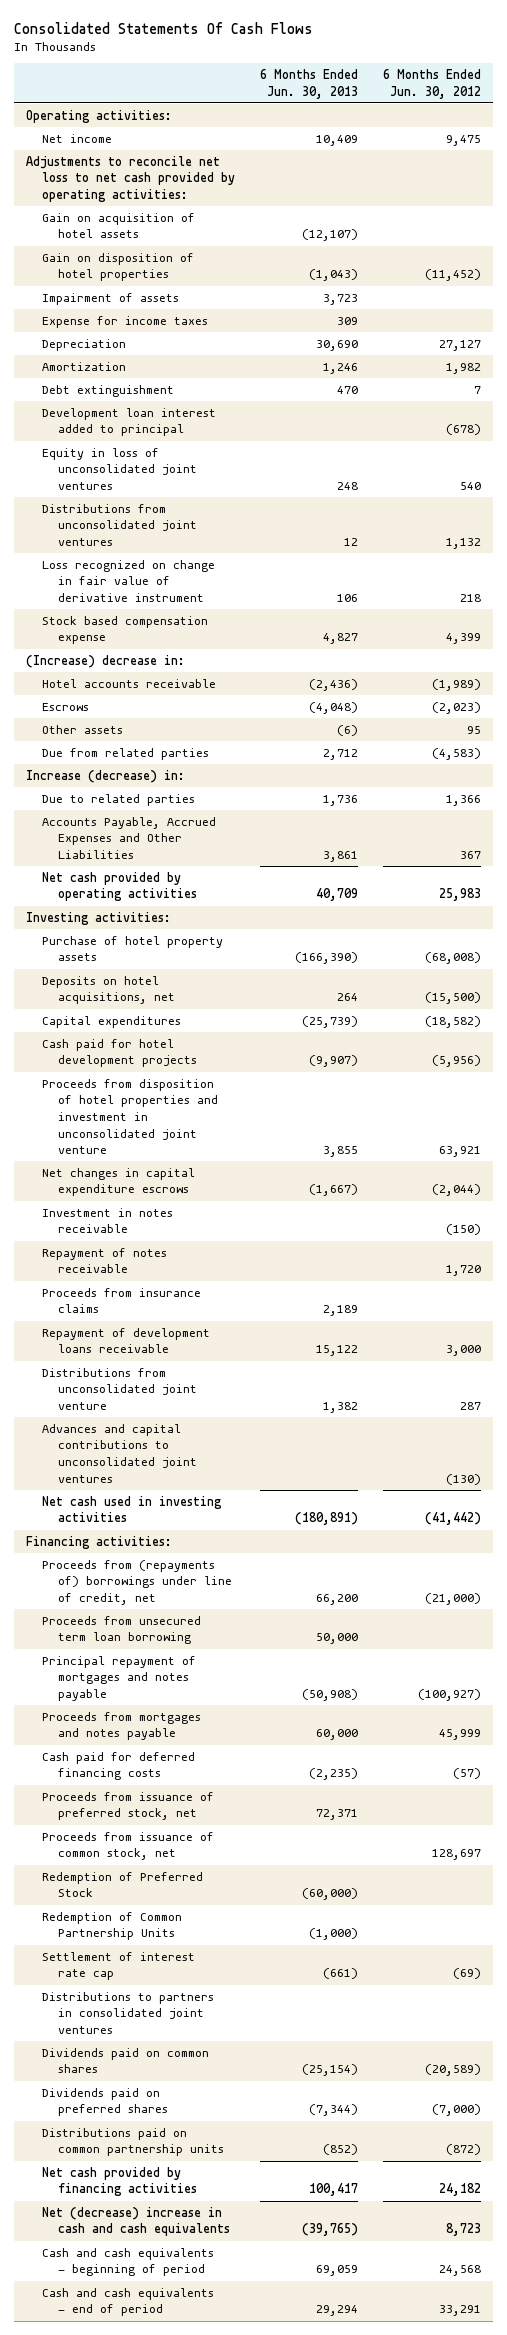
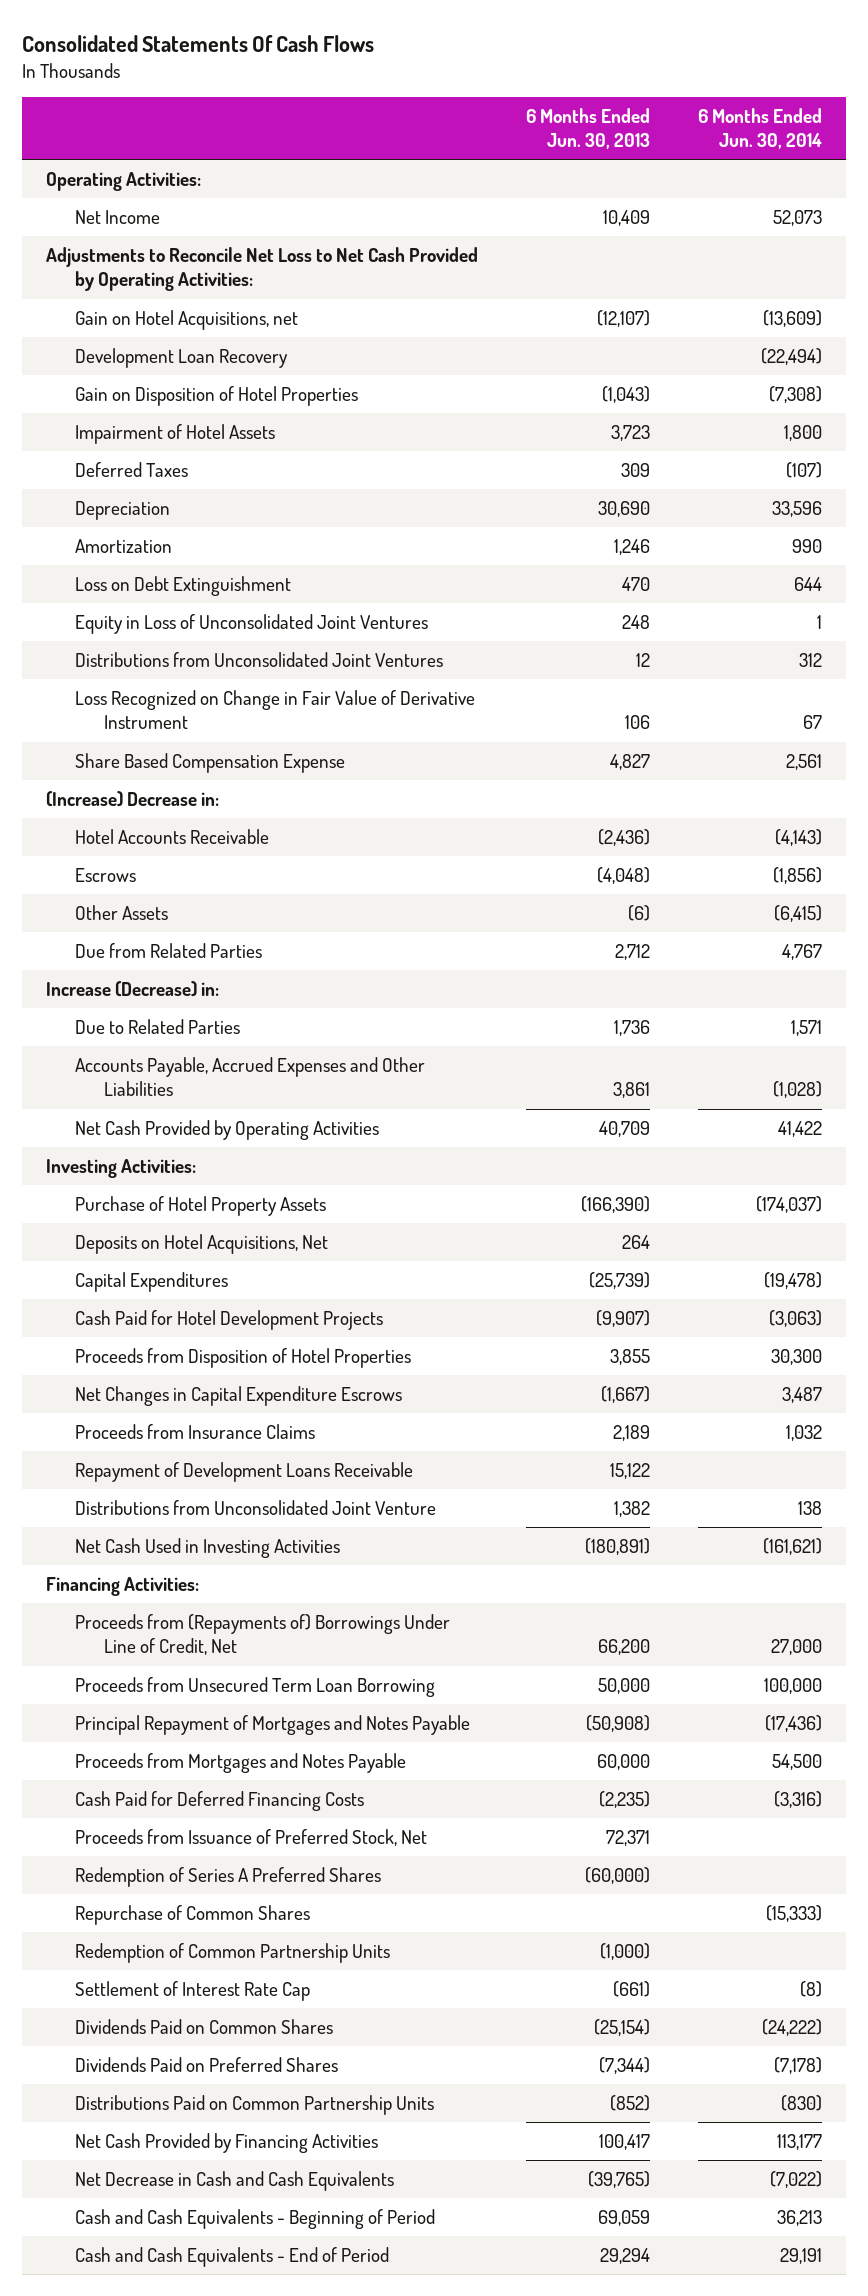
- | 6 Months Ended Jun. 30, 2013 | 6 Months Ended Jun. 30, 2012
+ | 6 Months Ended Jun. 30, 2013 | 6 Months Ended Jun. 30, 2014
- Operating activities:
- Net income | 10,409 | 9,475
- Adjustments to reconcile net loss to net cash provided by operating activities:
- Gain on acquisition of hotel assets | (12,107) |
- Gain on disposition of hotel properties | (1,043) | (11,452)
- Impairment of assets | 3,723 |
- Expense for income taxes | 309 |
+ Operating Activities:
+ Net Income | 10,409 | 52,073
+ Adjustments to Reconcile Net Loss to Net Cash Provided by Operating Activities:
+ Gain on Hotel Acquisitions, net | (12,107) | (13,609)
+ Development Loan Recovery | | (22,494)
+ Gain on Disposition of Hotel Properties | (1,043) | (7,308)
+ Impairment of Hotel Assets | 3,723 | 1,800
+ Deferred Taxes | 309 | (107)
- Debt extinguishment | 470 | 7
- Development loan interest added to principal | | (678)
- Equity in loss of unconsolidated joint ventures | 248 | 540
- Distributions from unconsolidated joint ventures | 12 | 1,132
- Loss recognized on change in fair value of derivative instrument | 106 | 218
- Stock based compensation expense | 4,827 | 4,399
- (Increase) decrease in:
- Hotel accounts receivable | (2,436) | (1,989)
+ Loss on Debt Extinguishment | 470 | 644
+ Equity in Loss of Unconsolidated Joint Ventures | 248 | 1
+ Distributions from Unconsolidated Joint Ventures | 12 | 312
+ Loss Recognized on Change in Fair Value of Derivative Instrument | 106 | 67
+ Share Based Compensation Expense | 4,827 | 2,561
+ (Increase) Decrease in:
+ Hotel Accounts Receivable | (2,436) | (4,143)
- Other assets | (6) | 95
- Due from related parties | 2,712 | (4,583)
- Increase (decrease) in:
- Due to related parties | 1,736 | 1,366
+ Other Assets | (6) | (6,415)
+ Due from Related Parties | 2,712 | 4,767
+ Increase (Decrease) in:
+ Due to Related Parties | 1,736 | 1,571
- Net cash provided by operating activities | 40,709 | 25,983
- Investing activities:
- Purchase of hotel property assets | (166,390) | (68,008)
- Deposits on hotel acquisitions, net | 264 | (15,500)
- Capital expenditures | (25,739) | (18,582)
- Cash paid for hotel development projects | (9,907) | (5,956)
- Proceeds from disposition of hotel properties and investment in unconsolidated joint venture | 3,855 | 63,921
- Net changes in capital expenditure escrows | (1,667) | (2,044)
- Investment in notes receivable | | (150)
- Repayment of notes receivable | | 1,720
- Proceeds from insurance claims | 2,189 |
- Repayment of development loans receivable | 15,122 | 3,000
- Distributions from unconsolidated joint venture | 1,382 | 287
- Advances and capital contributions to unconsolidated joint ventures | | (130)
- Net cash used in investing activities | (180,891) | (41,442)
- Financing activities:
- Proceeds from (repayments of) borrowings under line of credit, net | 66,200 | (21,000)
- Proceeds from unsecured term loan borrowing | 50,000 |
- Principal repayment of mortgages and notes payable | (50,908) | (100,927)
- Proceeds from mortgages and notes payable | 60,000 | 45,999
- Cash paid for deferred financing costs | (2,235) | (57)
- Proceeds from issuance of preferred stock, net | 72,371 |
- Proceeds from issuance of common stock, net | | 128,697
- Redemption of Preferred Stock | (60,000) |
+ Net Cash Provided by Operating Activities | 40,709 | 41,422
+ Investing Activities:
+ Purchase of Hotel Property Assets | (166,390) | (174,037)
+ Deposits on Hotel Acquisitions, Net | 264 |
+ Capital Expenditures | (25,739) | (19,478)
+ Cash Paid for Hotel Development Projects | (9,907) | (3,063)
+ Proceeds from Disposition of Hotel Properties | 3,855 | 30,300
+ Net Changes in Capital Expenditure Escrows | (1,667) | 3,487
+ Proceeds from Insurance Claims | 2,189 | 1,032
+ Repayment of Development Loans Receivable | 15,122 |
+ Distributions from Unconsolidated Joint Venture | 1,382 | 138
+ Net Cash Used in Investing Activities | (180,891) | (161,621)
+ Financing Activities:
+ Proceeds from (Repayments of) Borrowings Under Line of Credit, Net | 66,200 | 27,000
+ Proceeds from Unsecured Term Loan Borrowing | 50,000 | 100,000
+ Principal Repayment of Mortgages and Notes Payable | (50,908) | (17,436)
+ Proceeds from Mortgages and Notes Payable | 60,000 | 54,500
+ Cash Paid for Deferred Financing Costs | (2,235) | (3,316)
+ Proceeds from Issuance of Preferred Stock, Net | 72,371 |
+ Redemption of Series A Preferred Shares | (60,000) |
+ Repurchase of Common Shares | | (15,333)
- Settlement of interest rate cap | (661) | (69)
- Distributions to partners in consolidated joint ventures
- Dividends paid on common shares | (25,154) | (20,589)
- Dividends paid on preferred shares | (7,344) | (7,000)
- Distributions paid on common partnership units | (852) | (872)
- Net cash provided by financing activities | 100,417 | 24,182
- Net (decrease) increase in cash and cash equivalents | (39,765) | 8,723
- Cash and cash equivalents - beginning of period | 69,059 | 24,568
- Cash and cash equivalents - end of period | 29,294 | 33,291
+ Settlement of Interest Rate Cap | (661) | (8)
+ Dividends Paid on Common Shares | (25,154) | (24,222)
+ Dividends Paid on Preferred Shares | (7,344) | (7,178)
+ Distributions Paid on Common Partnership Units | (852) | (830)
+ Net Cash Provided by Financing Activities | 100,417 | 113,177
+ Net Decrease in Cash and Cash Equivalents | (39,765) | (7,022)
+ Cash and Cash Equivalents - Beginning of Period | 69,059 | 36,213
+ Cash and Cash Equivalents - End of Period | 29,294 | 29,191

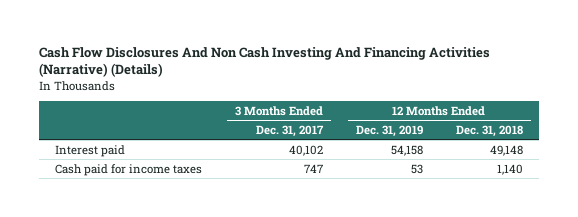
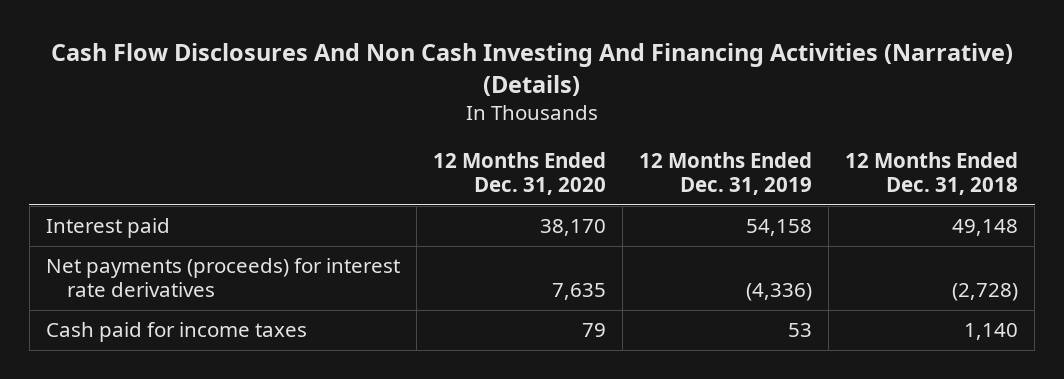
- | 3 Months Ended Dec. 31, 2017 | 12 Months Ended Dec. 31, 2019 | 12 Months Ended Dec. 31, 2018
+ | 12 Months Ended Dec. 31, 2020 | 12 Months Ended Dec. 31, 2019 | 12 Months Ended Dec. 31, 2018
+ Net payments (proceeds) for interest rate derivatives | 7,635 | (4,336) | (2,728)

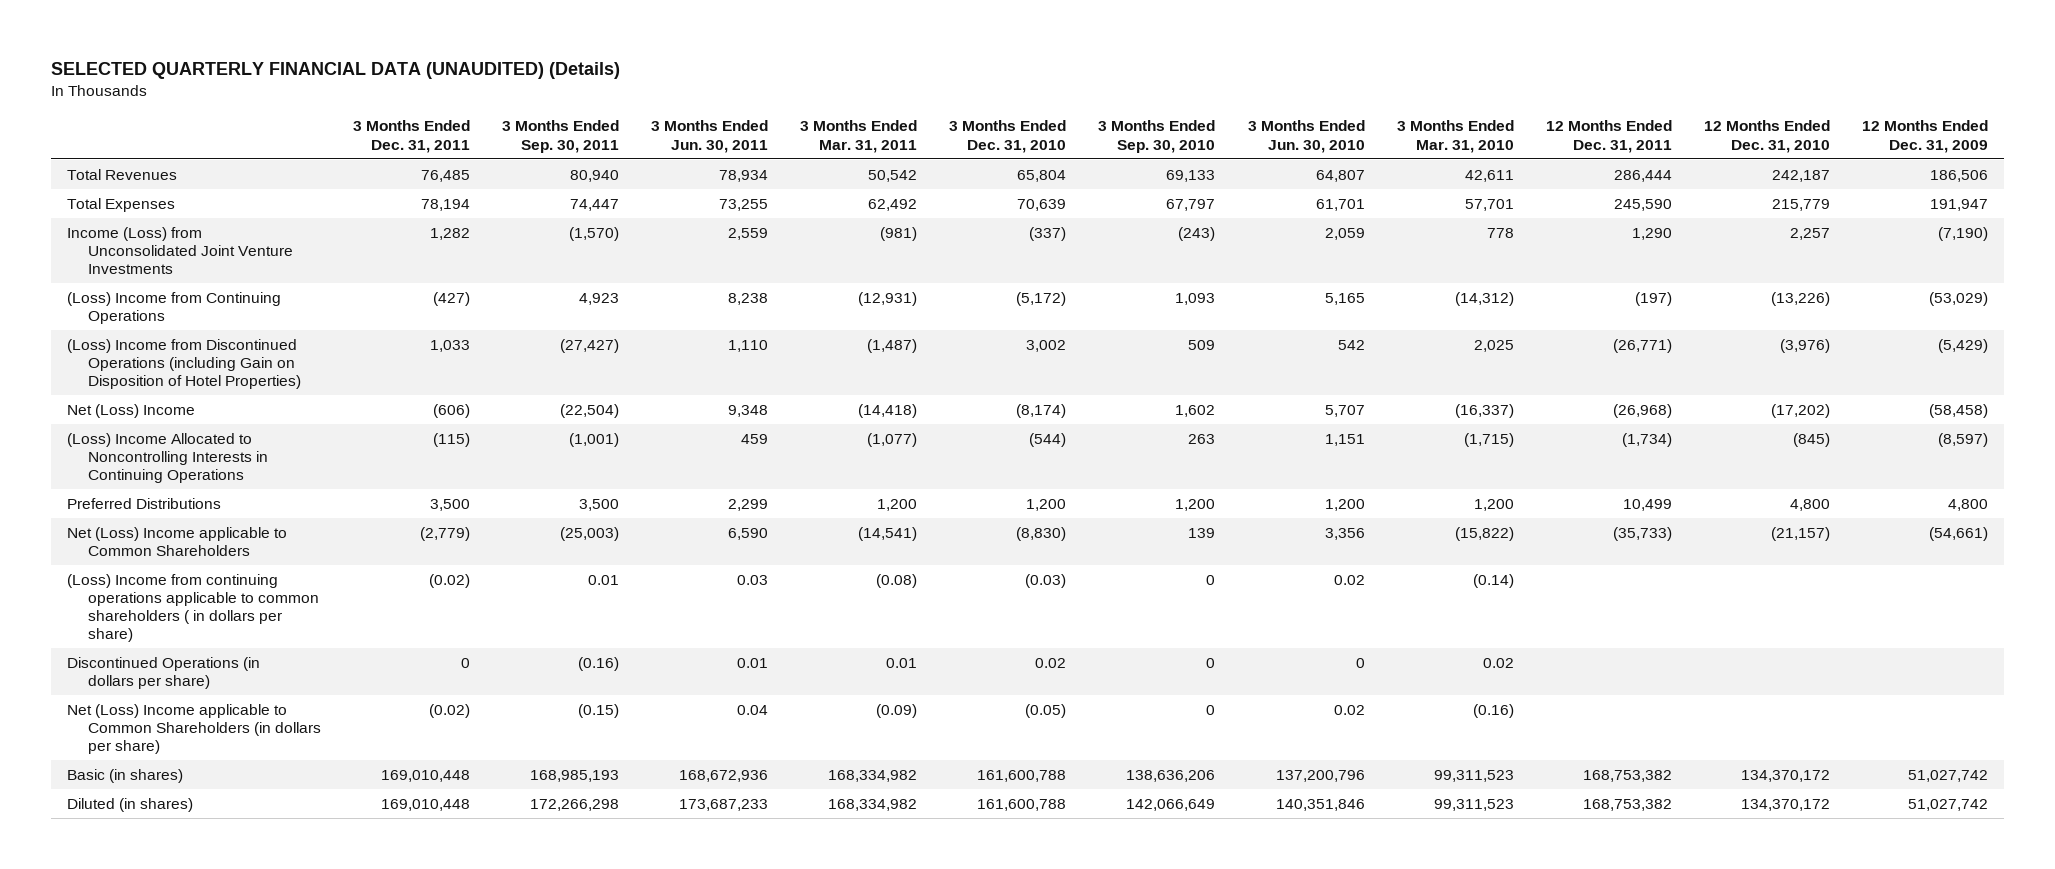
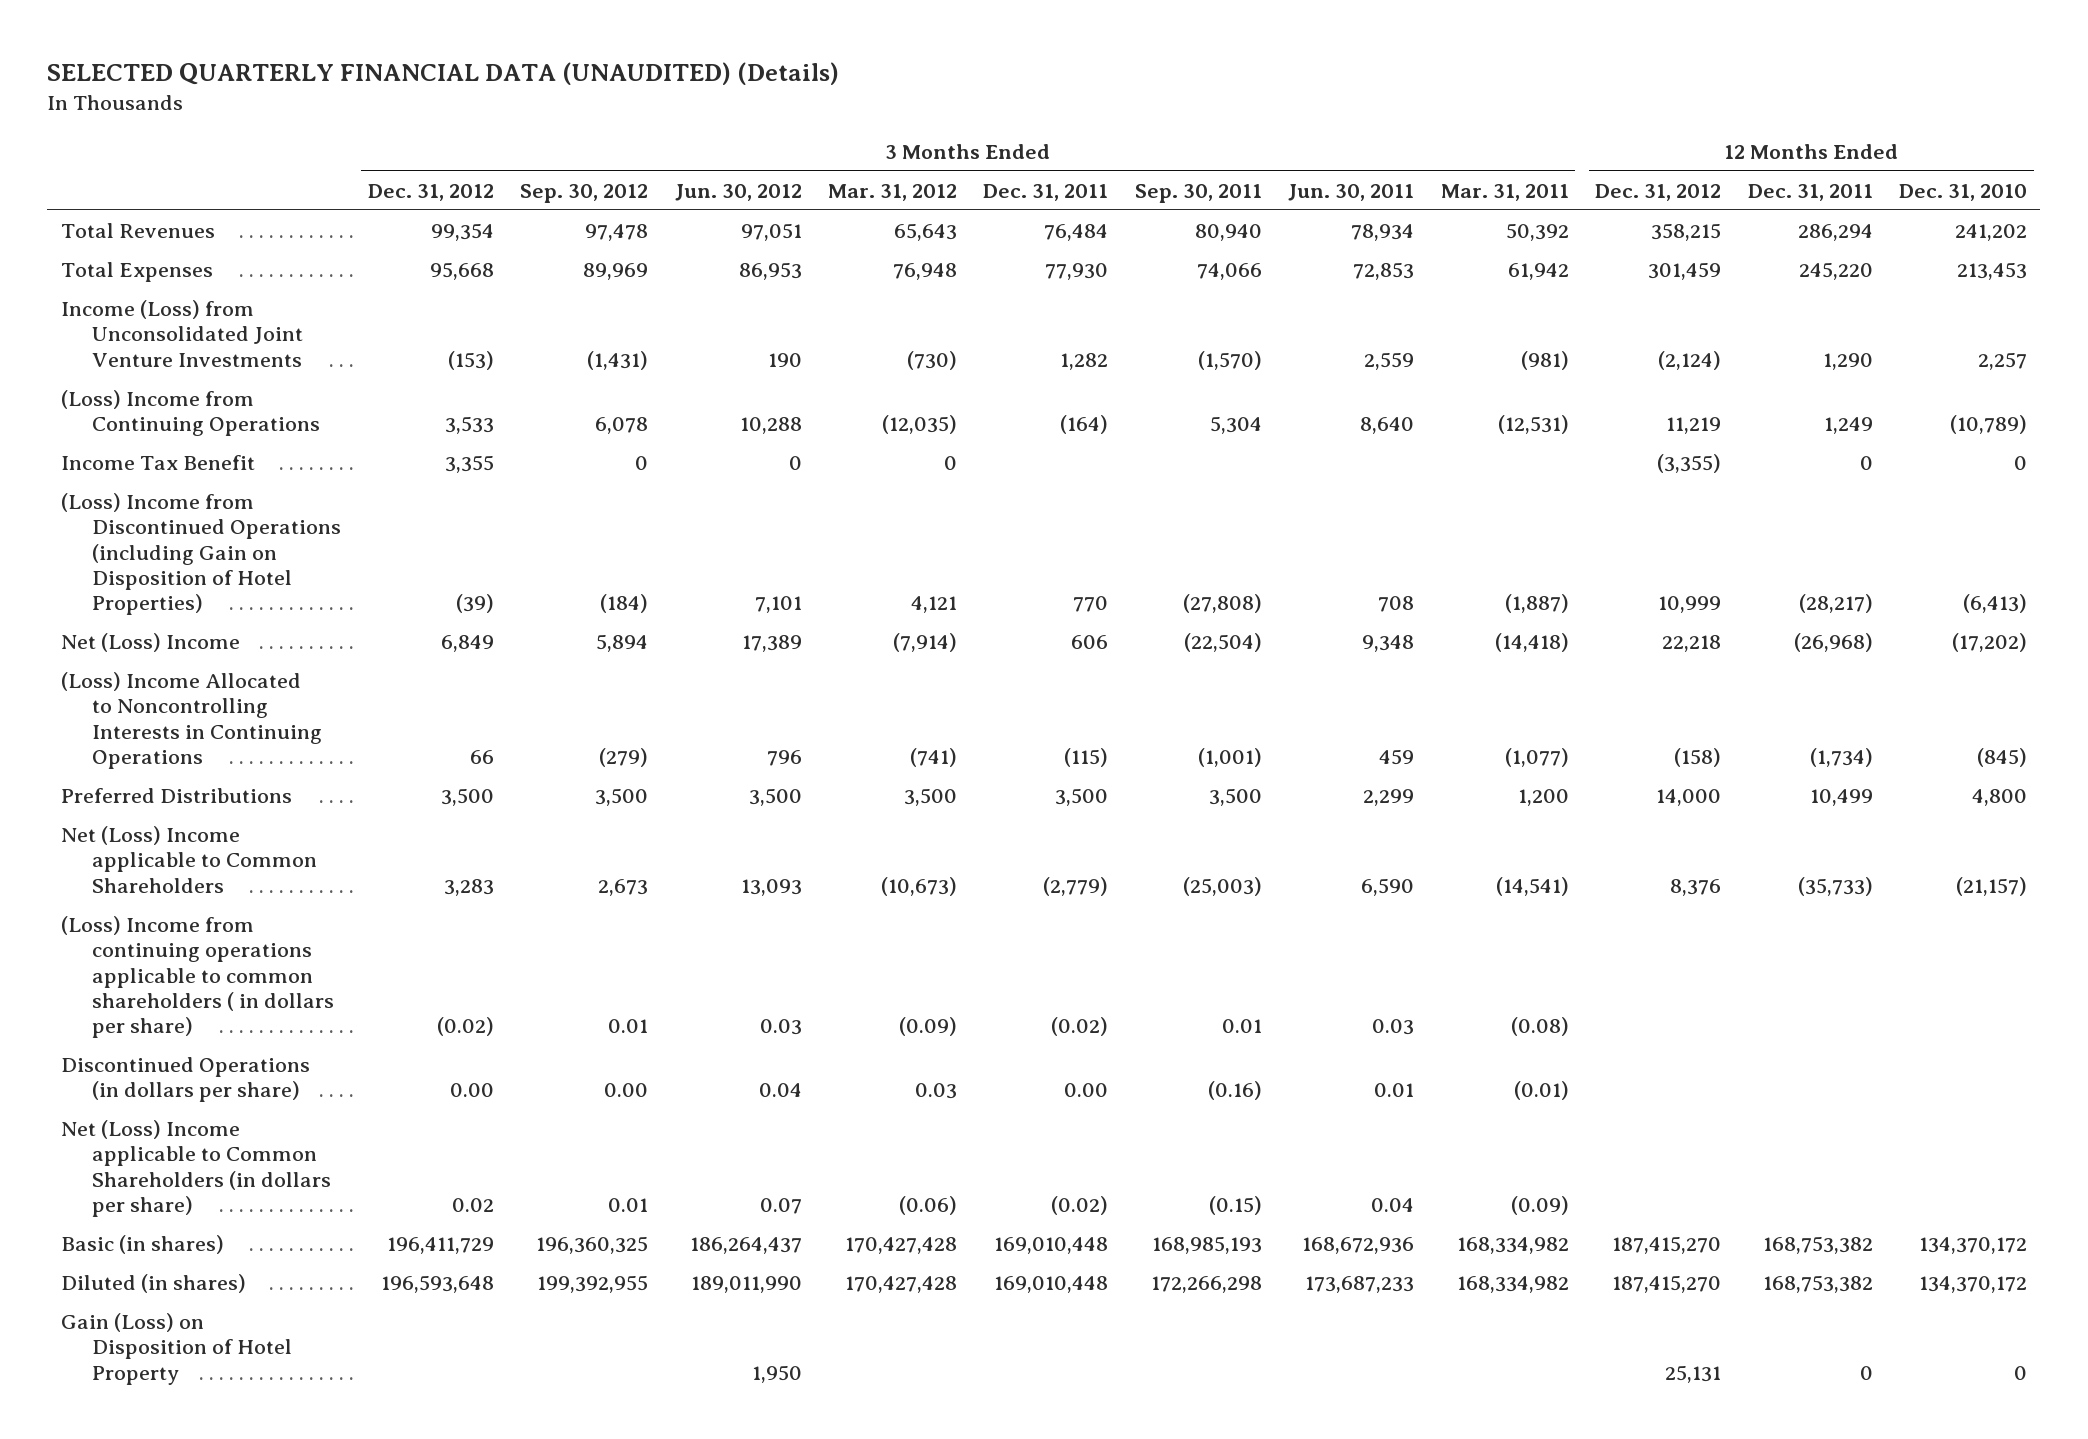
- | 3 Months Ended Dec. 31, 2011 | 3 Months Ended Sep. 30, 2011 | 3 Months Ended Jun. 30, 2011 | 3 Months Ended Mar. 31, 2011 | 3 Months Ended Dec. 31, 2010 | 3 Months Ended Sep. 30, 2010 | 3 Months Ended Jun. 30, 2010 | 3 Months Ended Mar. 31, 2010 | 12 Months Ended Dec. 31, 2011 | 12 Months Ended Dec. 31, 2010 | 12 Months Ended Dec. 31, 2009
+ | 3 Months Ended Dec. 31, 2012 | 3 Months Ended Sep. 30, 2012 | 3 Months Ended Jun. 30, 2012 | 3 Months Ended Mar. 31, 2012 | 3 Months Ended Dec. 31, 2011 | 3 Months Ended Sep. 30, 2011 | 3 Months Ended Jun. 30, 2011 | 3 Months Ended Mar. 31, 2011 | 12 Months Ended Dec. 31, 2012 | 12 Months Ended Dec. 31, 2011 | 12 Months Ended Dec. 31, 2010
- Total Revenues | 76,485 | 80,940 | 78,934 | 50,542 | 65,804 | 69,133 | 64,807 | 42,611 | 286,444 | 242,187 | 186,506
- Total Expenses | 78,194 | 74,447 | 73,255 | 62,492 | 70,639 | 67,797 | 61,701 | 57,701 | 245,590 | 215,779 | 191,947
+ Total Revenues | 99,354 | 97,478 | 97,051 | 65,643 | 76,484 | 80,940 | 78,934 | 50,392 | 358,215 | 286,294 | 241,202
+ Total Expenses | 95,668 | 89,969 | 86,953 | 76,948 | 77,930 | 74,066 | 72,853 | 61,942 | 301,459 | 245,220 | 213,453
- (Loss) Income from Continuing Operations | (427) | 4,923 | 8,238 | (12,931) | (5,172) | 1,093 | 5,165 | (14,312) | (197) | (13,226) | (53,029)
- (Loss) Income from Discontinued Operations (including Gain on Disposition of Hotel Properties) | 1,033 | (27,427) | 1,110 | (1,487) | 3,002 | 509 | 542 | 2,025 | (26,771) | (3,976) | (5,429)
- Net (Loss) Income | (606) | (22,504) | 9,348 | (14,418) | (8,174) | 1,602 | 5,707 | (16,337) | (26,968) | (17,202) | (58,458)
+ (Loss) Income from Continuing Operations | 3,533 | 6,078 | 10,288 | (12,035) | (164) | 5,304 | 8,640 | (12,531) | 11,219 | 1,249 | (10,789)
+ Income Tax Benefit | 3,355 | 0 | 0 | 0 | | | | | (3,355) | 0 | 0
+ (Loss) Income from Discontinued Operations (including Gain on Disposition of Hotel Properties) | (39) | (184) | 7,101 | 4,121 | 770 | (27,808) | 708 | (1,887) | 10,999 | (28,217) | (6,413)
+ Net (Loss) Income | 6,849 | 5,894 | 17,389 | (7,914) | 606 | (22,504) | 9,348 | (14,418) | 22,218 | (26,968) | (17,202)
- Discontinued Operations (in dollars per share) | 0 | (0.16) | 0.01 | 0.01 | 0.02 | 0 | 0 | 0.02 | | |
+ Discontinued Operations (in dollars per share) | 0.00 | 0.00 | 0.04 | 0.03 | 0.00 | (0.16) | 0.01 | (0.01) | | |
+ Gain (Loss) on Disposition of Hotel Property | | | 1,950 | | | | | | 25,131 | 0 | 0

